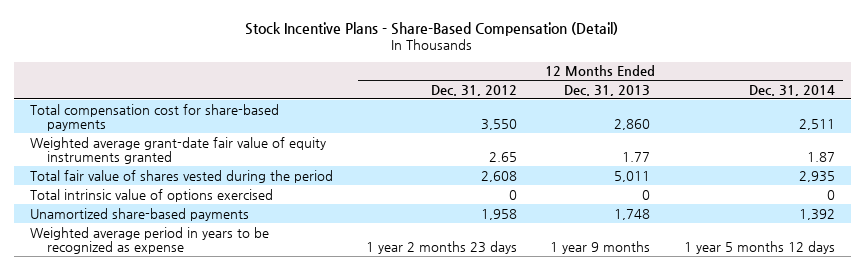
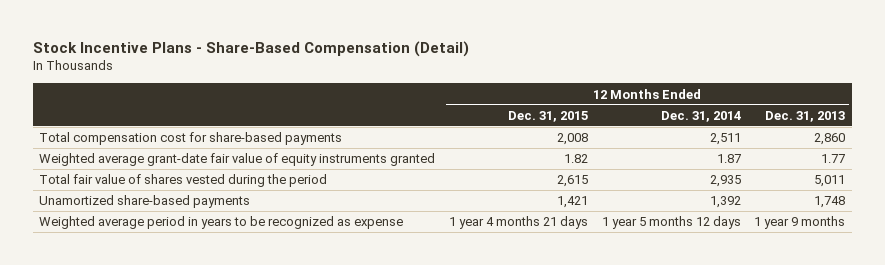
- | 12 Months Ended Dec. 31, 2012 | 12 Months Ended Dec. 31, 2013 | 12 Months Ended Dec. 31, 2014
+ | 12 Months Ended Dec. 31, 2015 | 12 Months Ended Dec. 31, 2014 | 12 Months Ended Dec. 31, 2013
- Total intrinsic value of options exercised | 0 | 0 | 0

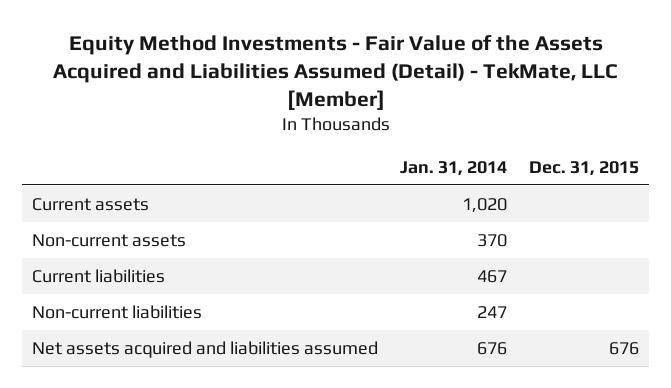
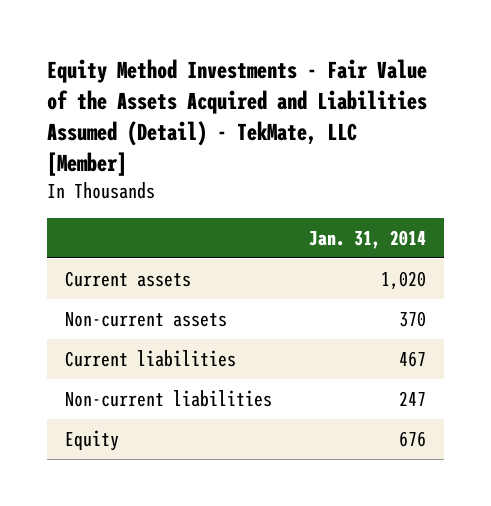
- | Jan. 31, 2014 | Dec. 31, 2015
+ | Jan. 31, 2014
- Net assets acquired and liabilities assumed | 676 | 676
+ Equity | 676

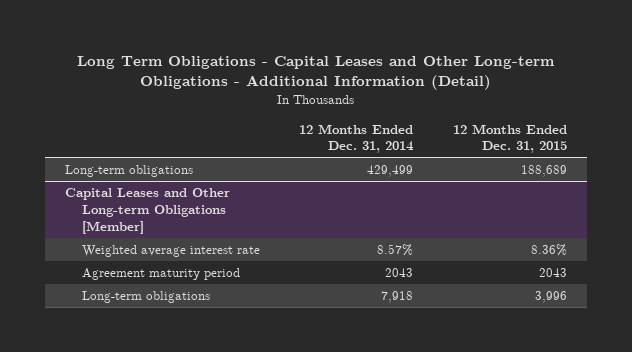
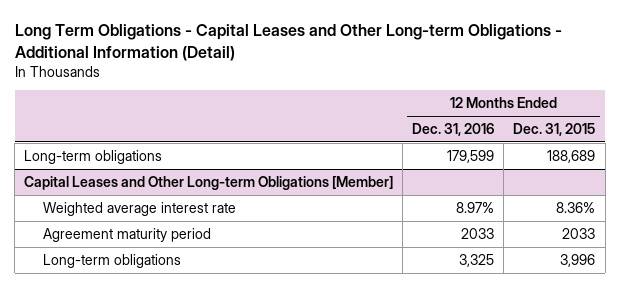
- | 12 Months Ended Dec. 31, 2014 | 12 Months Ended Dec. 31, 2015
+ | 12 Months Ended Dec. 31, 2016 | 12 Months Ended Dec. 31, 2015
@ Capital Leases and Other Long-term Obligations [Member]
- Agreement maturity period | 2043 | 2043
+ Agreement maturity period | 2033 | 2033

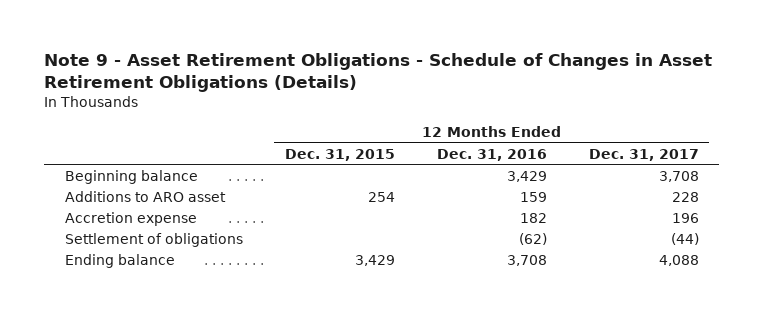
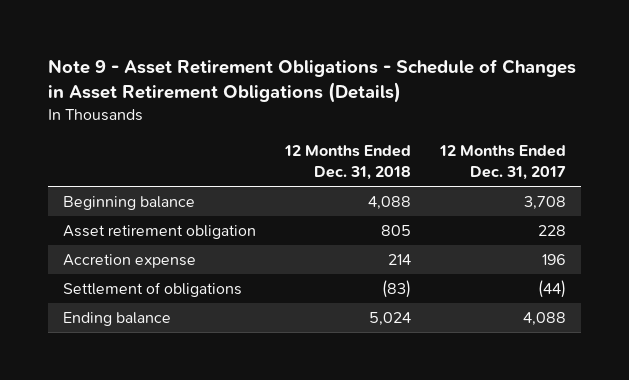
- | 12 Months Ended Dec. 31, 2015 | 12 Months Ended Dec. 31, 2016 | 12 Months Ended Dec. 31, 2017
+ | 12 Months Ended Dec. 31, 2018 | 12 Months Ended Dec. 31, 2017
- Additions to ARO asset | 254 | 159 | 228
+ Asset retirement obligation | 805 | 228

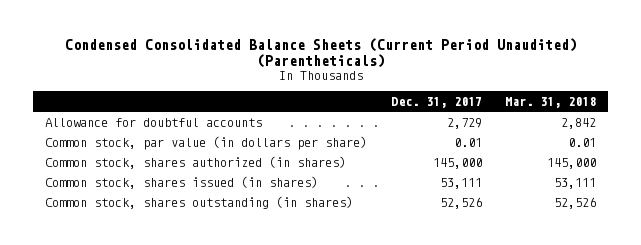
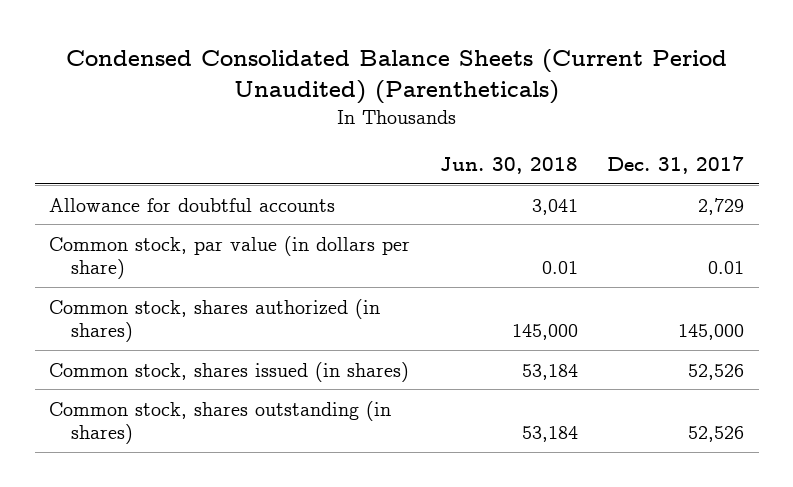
- | Dec. 31, 2017 | Mar. 31, 2018
+ | Jun. 30, 2018 | Dec. 31, 2017
- Common stock, shares issued (in shares) | 53,111 | 53,111
+ Common stock, shares issued (in shares) | 53,184 | 52,526

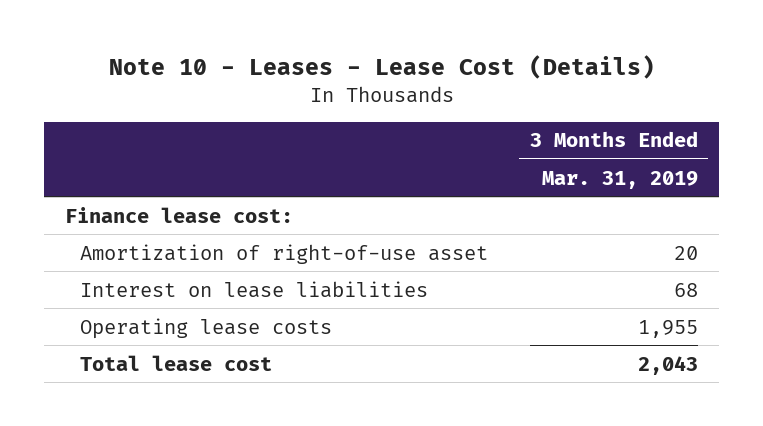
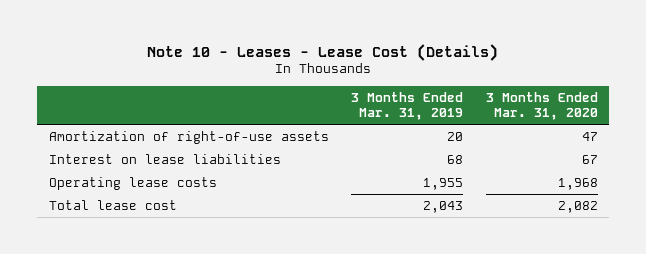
- | 3 Months Ended Mar. 31, 2019
+ | 3 Months Ended Mar. 31, 2019 | 3 Months Ended Mar. 31, 2020
- Finance lease cost:
- Amortization of right-of-use asset | 20
+ Amortization of right-of-use assets | 20 | 47

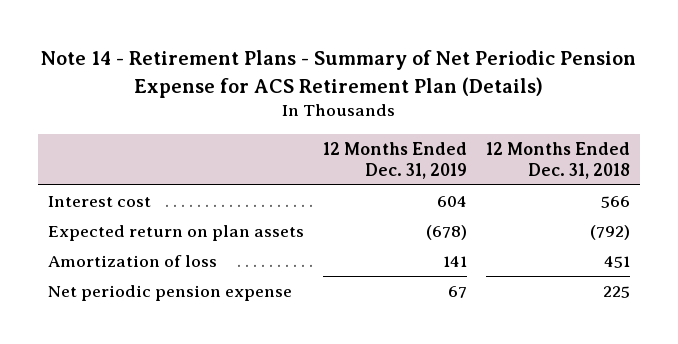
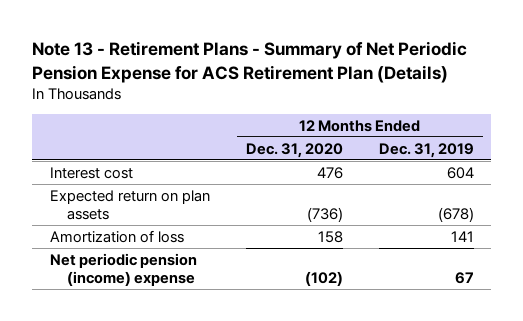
- Note 14 - Retirement Plans - Summary of Net Periodic Pension Expense for ACS Retirement Plan (Details)
+ Note 13 - Retirement Plans - Summary of Net Periodic Pension Expense for ACS Retirement Plan (Details)
- | 12 Months Ended Dec. 31, 2019 | 12 Months Ended Dec. 31, 2018
+ | 12 Months Ended Dec. 31, 2020 | 12 Months Ended Dec. 31, 2019
- Net periodic pension expense | 67 | 225
+ Net periodic pension (income) expense | (102) | 67

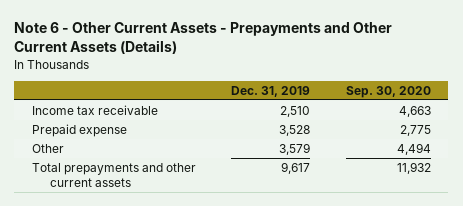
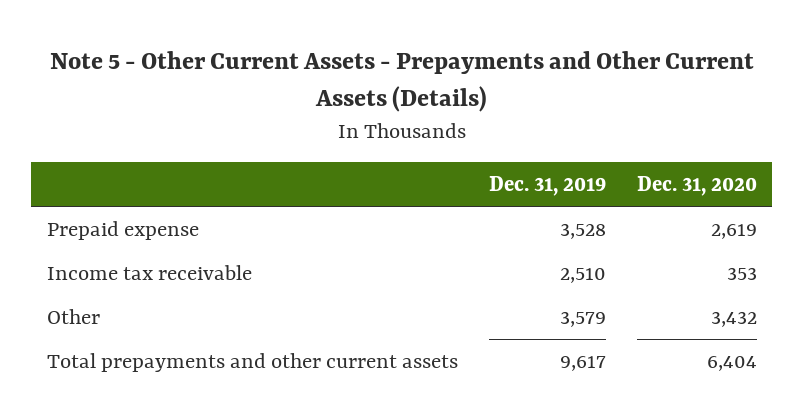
- Note 6 - Other Current Assets - Prepayments and Other Current Assets (Details)
+ Note 5 - Other Current Assets - Prepayments and Other Current Assets (Details)
- | Dec. 31, 2019 | Sep. 30, 2020
+ | Dec. 31, 2019 | Dec. 31, 2020
moved down: Income tax receivable | 2,510 | 353

